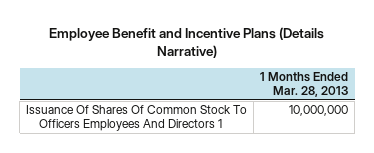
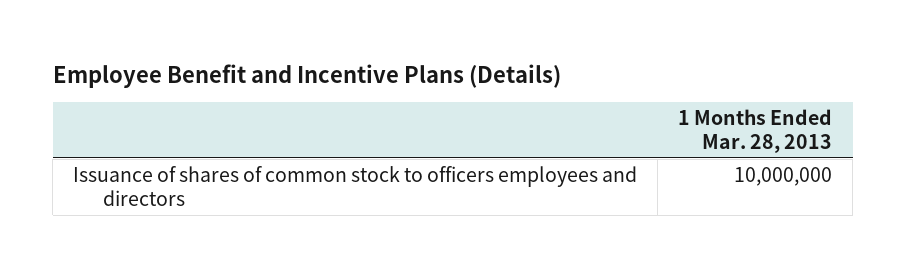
- Employee Benefit and Incentive Plans (Details Narrative)
+ Employee Benefit and Incentive Plans (Details)
- Issuance Of Shares Of Common Stock To Officers Employees And Directors 1 | 10,000,000
+ Issuance of shares of common stock to officers employees and directors | 10,000,000

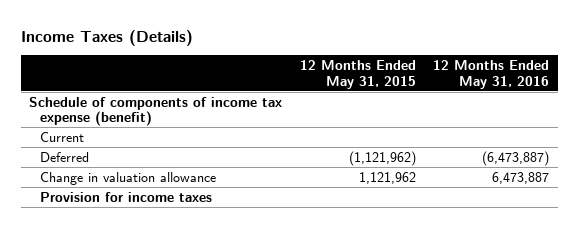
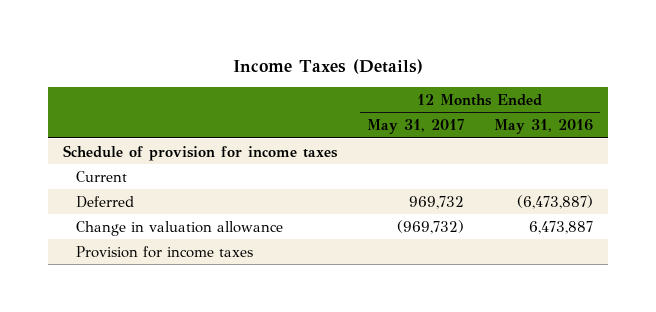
- | 12 Months Ended May 31, 2015 | 12 Months Ended May 31, 2016
+ | 12 Months Ended May 31, 2017 | 12 Months Ended May 31, 2016
- Schedule of components of income tax expense (benefit)
+ Schedule of provision for income taxes

